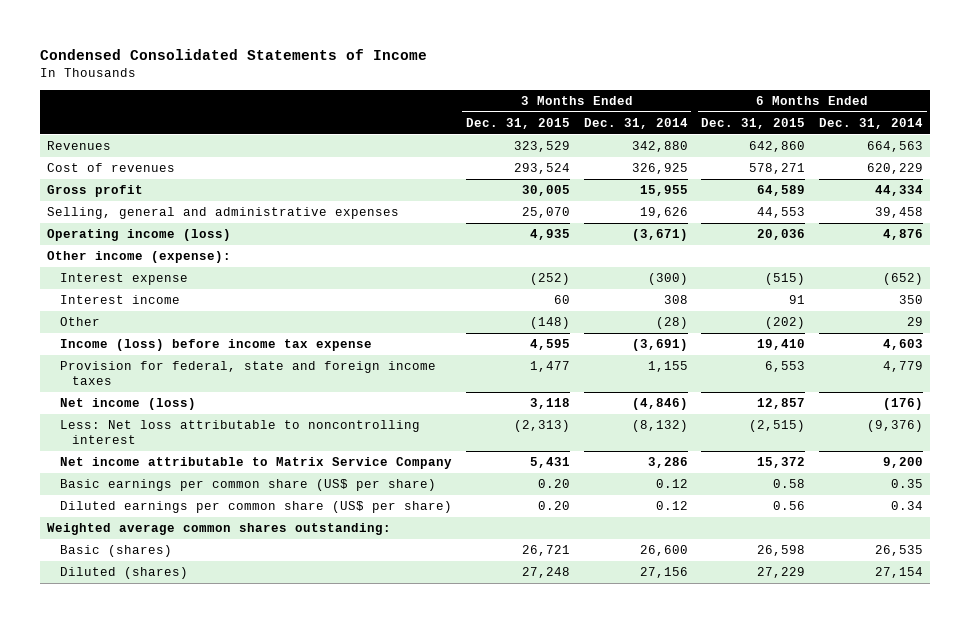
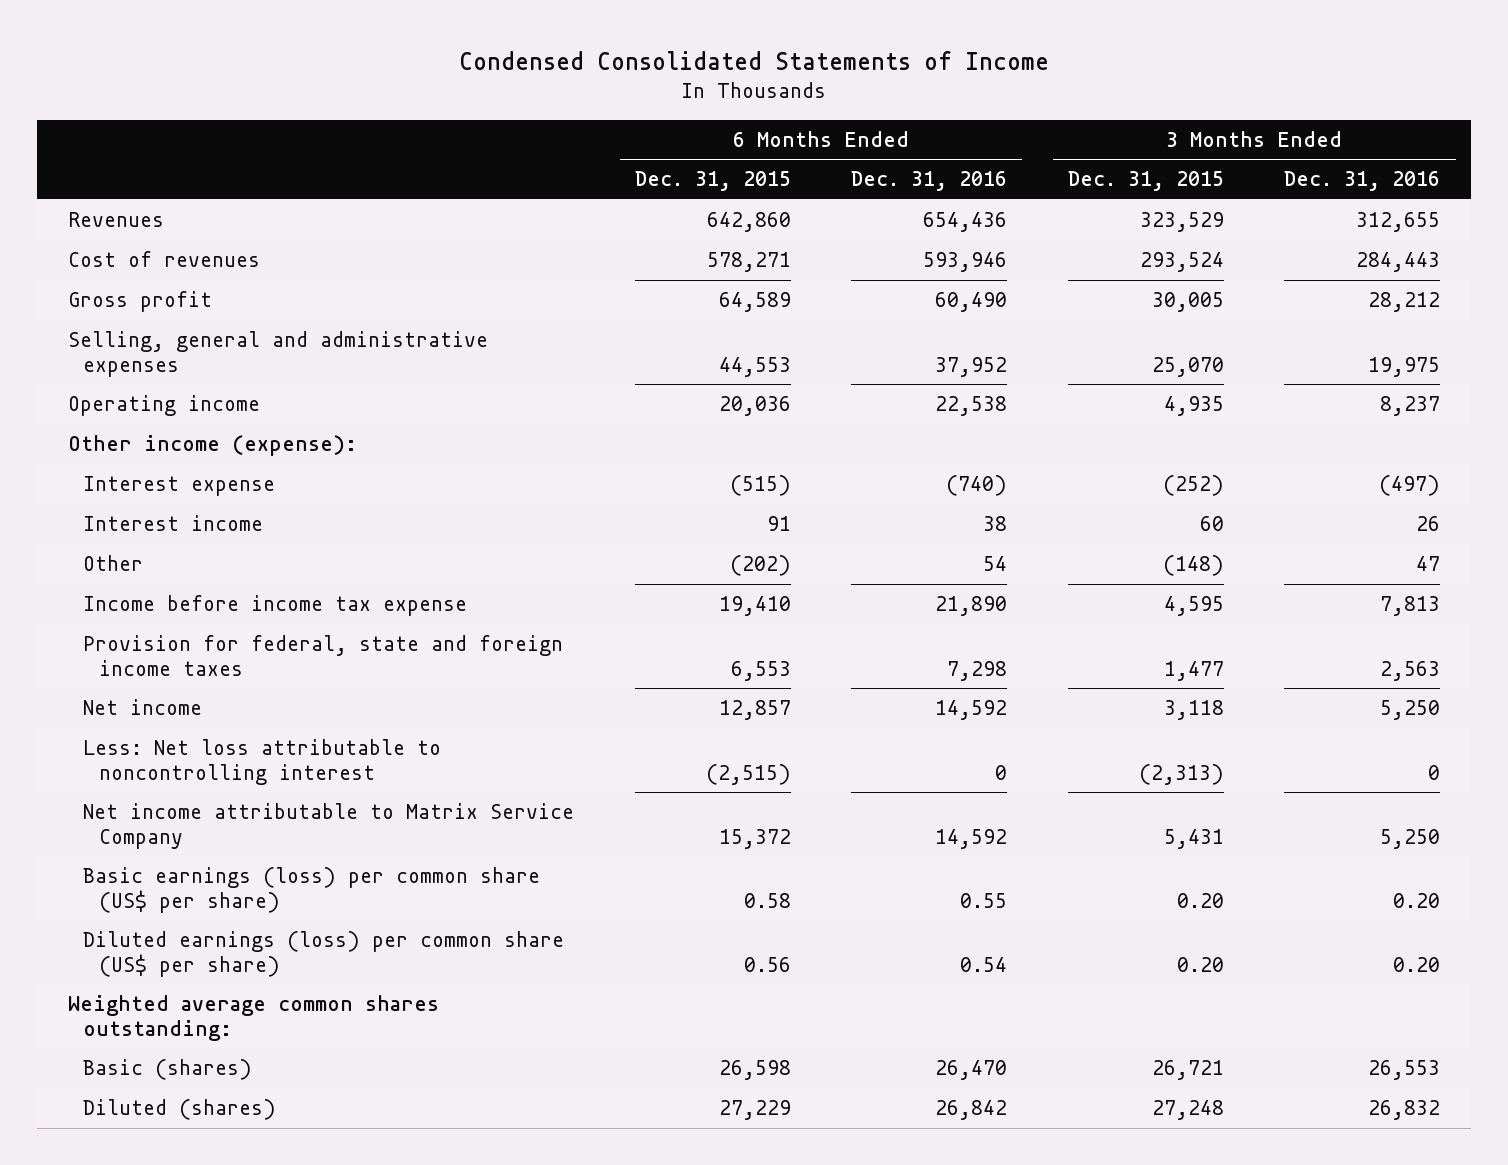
- | 3 Months Ended Dec. 31, 2015 | 3 Months Ended Dec. 31, 2014 | 6 Months Ended Dec. 31, 2015 | 6 Months Ended Dec. 31, 2014
+ | 6 Months Ended Dec. 31, 2015 | 6 Months Ended Dec. 31, 2016 | 3 Months Ended Dec. 31, 2015 | 3 Months Ended Dec. 31, 2016
- Operating income (loss) | 4,935 | (3,671) | 20,036 | 4,876
+ Operating income | 20,036 | 22,538 | 4,935 | 8,237
- Income (loss) before income tax expense | 4,595 | (3,691) | 19,410 | 4,603
+ Income before income tax expense | 19,410 | 21,890 | 4,595 | 7,813
- Net income (loss) | 3,118 | (4,846) | 12,857 | (176)
+ Net income | 12,857 | 14,592 | 3,118 | 5,250
- Basic earnings per common share (US$ per share) | 0.20 | 0.12 | 0.58 | 0.35
- Diluted earnings per common share (US$ per share) | 0.20 | 0.12 | 0.56 | 0.34
+ Basic earnings (loss) per common share (US$ per share) | 0.58 | 0.55 | 0.20 | 0.20
+ Diluted earnings (loss) per common share (US$ per share) | 0.56 | 0.54 | 0.20 | 0.20

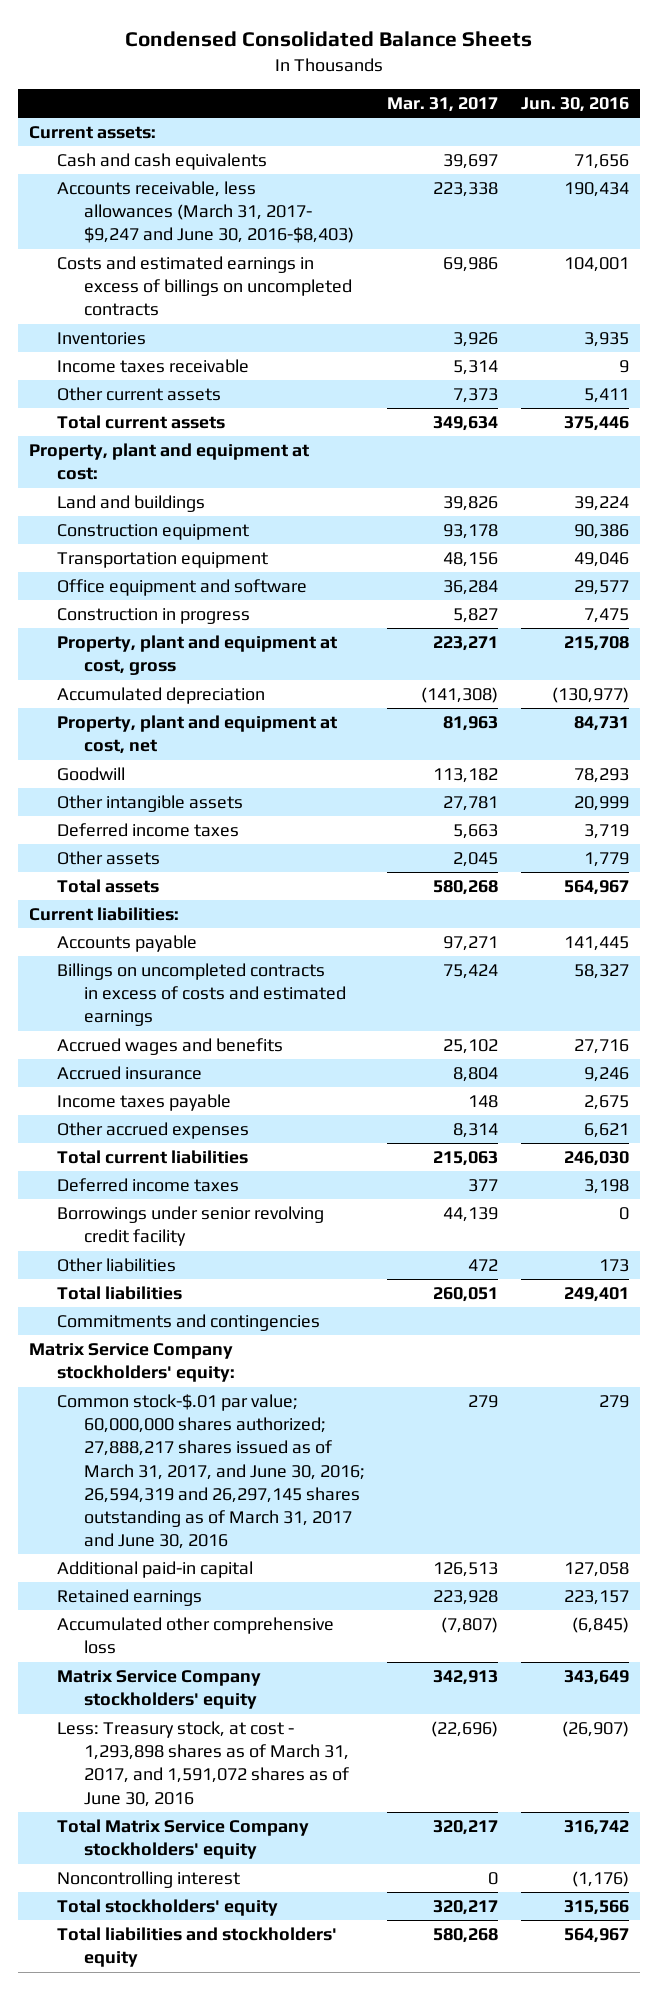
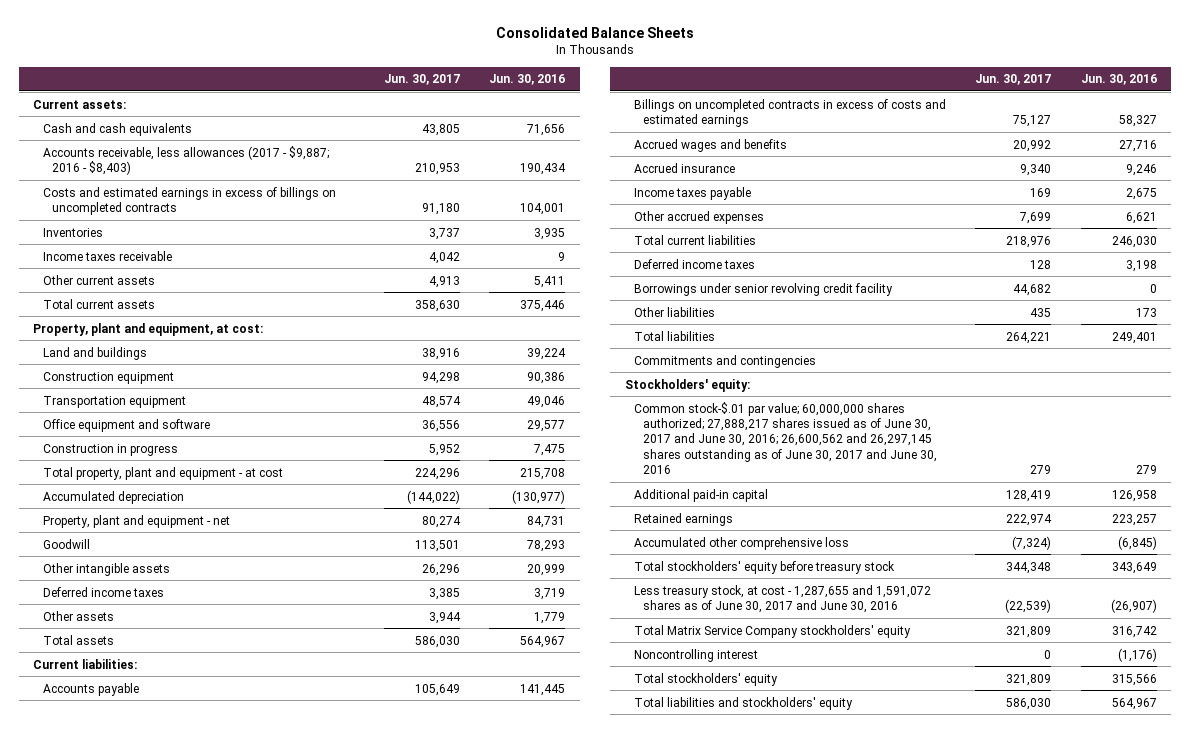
- Condensed Consolidated Balance Sheets
+ Consolidated Balance Sheets
- | Mar. 31, 2017 | Jun. 30, 2016
+ | Jun. 30, 2017 | Jun. 30, 2016
- Accounts receivable, less allowances (March 31, 2017- $9,247 and June 30, 2016-$8,403) | 223,338 | 190,434
+ Accounts receivable, less allowances (2017 - $9,887; 2016 - $8,403) | 210,953 | 190,434
- Property, plant and equipment at cost:
+ Property, plant and equipment, at cost:
- Property, plant and equipment at cost, gross | 223,271 | 215,708
+ Total property, plant and equipment - at cost | 224,296 | 215,708
- Property, plant and equipment at cost, net | 81,963 | 84,731
+ Property, plant and equipment - net | 80,274 | 84,731
- Matrix Service Company stockholders' equity:
- Common stock-$.01 par value; 60,000,000 shares authorized; 27,888,217 shares issued as of March 31, 2017, and June 30, 2016; 26,594,319 and 26,297,145 shares outstanding as of March 31, 2017 and June 30, 2016 | 279 | 279
- Additional paid-in capital | 126,513 | 127,058
- Retained earnings | 223,928 | 223,157
+ Stockholders' equity:
+ Common stock-$.01 par value; 60,000,000 shares authorized; 27,888,217 shares issued as of June 30, 2017 and June 30, 2016; 26,600,562 and 26,297,145 shares outstanding as of June 30, 2017 and June 30, 2016 | 279 | 279
+ Additional paid-in capital | 128,419 | 126,958
+ Retained earnings | 222,974 | 223,257
- Matrix Service Company stockholders' equity | 342,913 | 343,649
- Less: Treasury stock, at cost - 1,293,898 shares as of March 31, 2017, and 1,591,072 shares as of June 30, 2016 | (22,696) | (26,907)
+ Total stockholders' equity before treasury stock | 344,348 | 343,649
+ Less treasury stock, at cost - 1,287,655 and 1,591,072 shares as of June 30, 2017 and June 30, 2016 | (22,539) | (26,907)

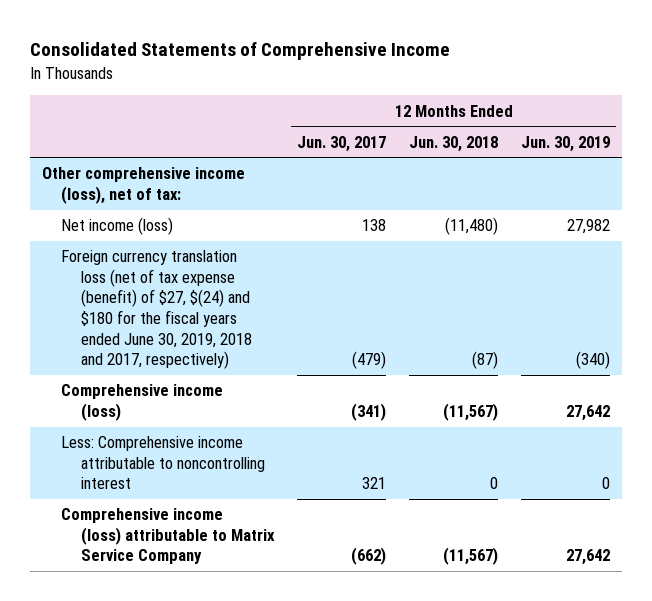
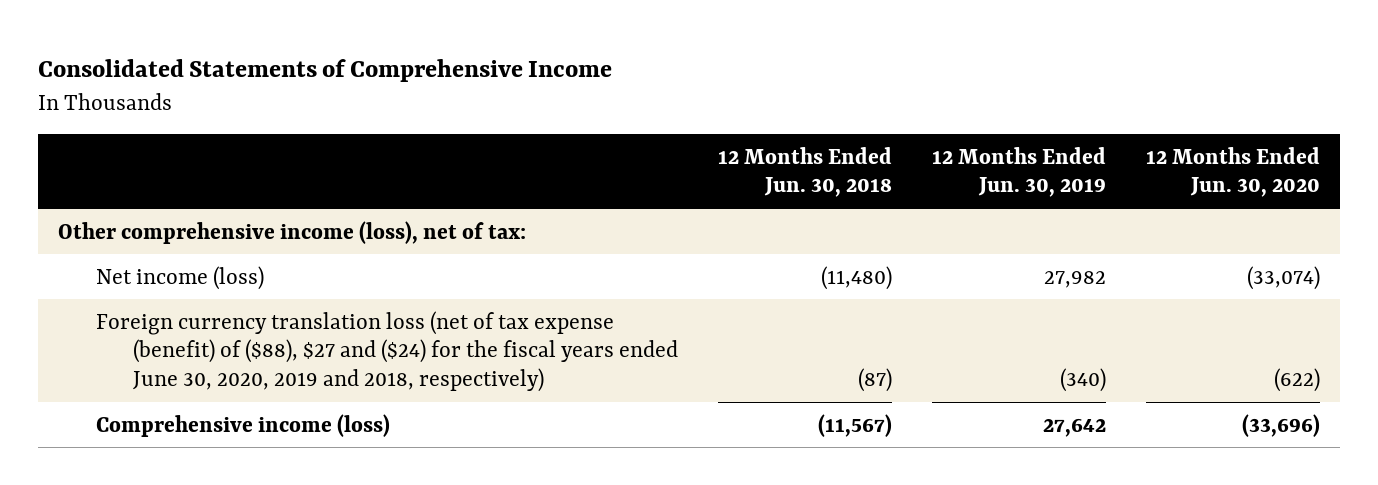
- | 12 Months Ended Jun. 30, 2017 | 12 Months Ended Jun. 30, 2018 | 12 Months Ended Jun. 30, 2019
+ | 12 Months Ended Jun. 30, 2018 | 12 Months Ended Jun. 30, 2019 | 12 Months Ended Jun. 30, 2020
- Foreign currency translation loss (net of tax expense (benefit) of $27, $(24) and $180 for the fiscal years ended June 30, 2019, 2018 and 2017, respectively) | (479) | (87) | (340)
+ Foreign currency translation loss (net of tax expense (benefit) of ($88), $27 and ($24) for the fiscal years ended June 30, 2020, 2019 and 2018, respectively) | (87) | (340) | (622)
- Less: Comprehensive income attributable to noncontrolling interest | 321 | 0 | 0
- Comprehensive income (loss) attributable to Matrix Service Company | (662) | (11,567) | 27,642

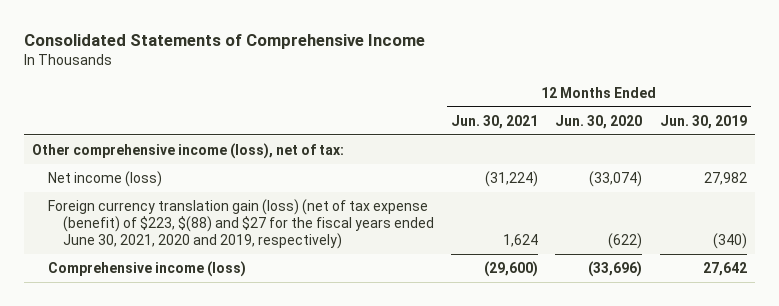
- | 12 Months Ended Jun. 30, 2018 | 12 Months Ended Jun. 30, 2019 | 12 Months Ended Jun. 30, 2020
+ | 12 Months Ended Jun. 30, 2021 | 12 Months Ended Jun. 30, 2020 | 12 Months Ended Jun. 30, 2019
- Foreign currency translation loss (net of tax expense (benefit) of ($88), $27 and ($24) for the fiscal years ended June 30, 2020, 2019 and 2018, respectively) | (87) | (340) | (622)
+ Foreign currency translation gain (loss) (net of tax expense (benefit) of $223, $(88) and $27 for the fiscal years ended June 30, 2021, 2020 and 2019, respectively) | 1,624 | (622) | (340)

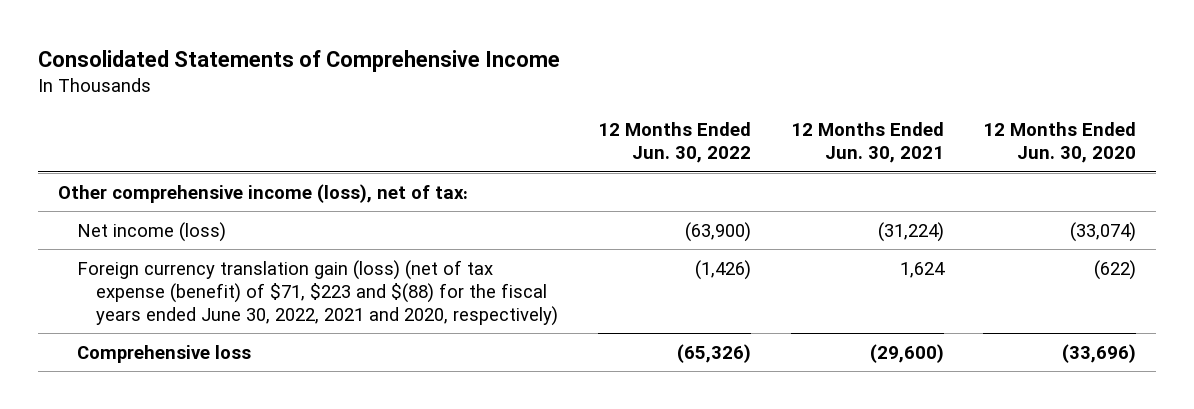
- | 12 Months Ended Jun. 30, 2021 | 12 Months Ended Jun. 30, 2020 | 12 Months Ended Jun. 30, 2019
+ | 12 Months Ended Jun. 30, 2022 | 12 Months Ended Jun. 30, 2021 | 12 Months Ended Jun. 30, 2020
- Foreign currency translation gain (loss) (net of tax expense (benefit) of $223, $(88) and $27 for the fiscal years ended June 30, 2021, 2020 and 2019, respectively) | 1,624 | (622) | (340)
- Comprehensive income (loss) | (29,600) | (33,696) | 27,642
+ Foreign currency translation gain (loss) (net of tax expense (benefit) of $71, $223 and $(88) for the fiscal years ended June 30, 2022, 2021 and 2020, respectively) | (1,426) | 1,624 | (622)
+ Comprehensive loss | (65,326) | (29,600) | (33,696)

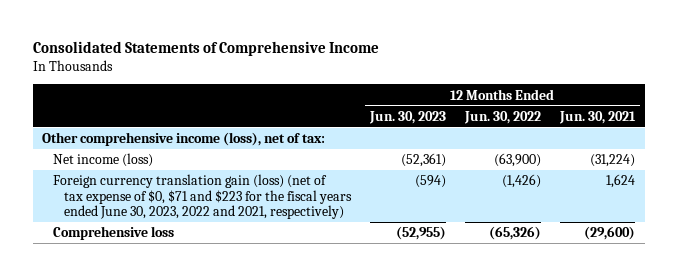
- | 12 Months Ended Jun. 30, 2022 | 12 Months Ended Jun. 30, 2021 | 12 Months Ended Jun. 30, 2020
+ | 12 Months Ended Jun. 30, 2023 | 12 Months Ended Jun. 30, 2022 | 12 Months Ended Jun. 30, 2021
- Foreign currency translation gain (loss) (net of tax expense (benefit) of $71, $223 and $(88) for the fiscal years ended June 30, 2022, 2021 and 2020, respectively) | (1,426) | 1,624 | (622)
+ Foreign currency translation gain (loss) (net of tax expense of $0, $71 and $223 for the fiscal years ended June 30, 2023, 2022 and 2021, respectively) | (594) | (1,426) | 1,624

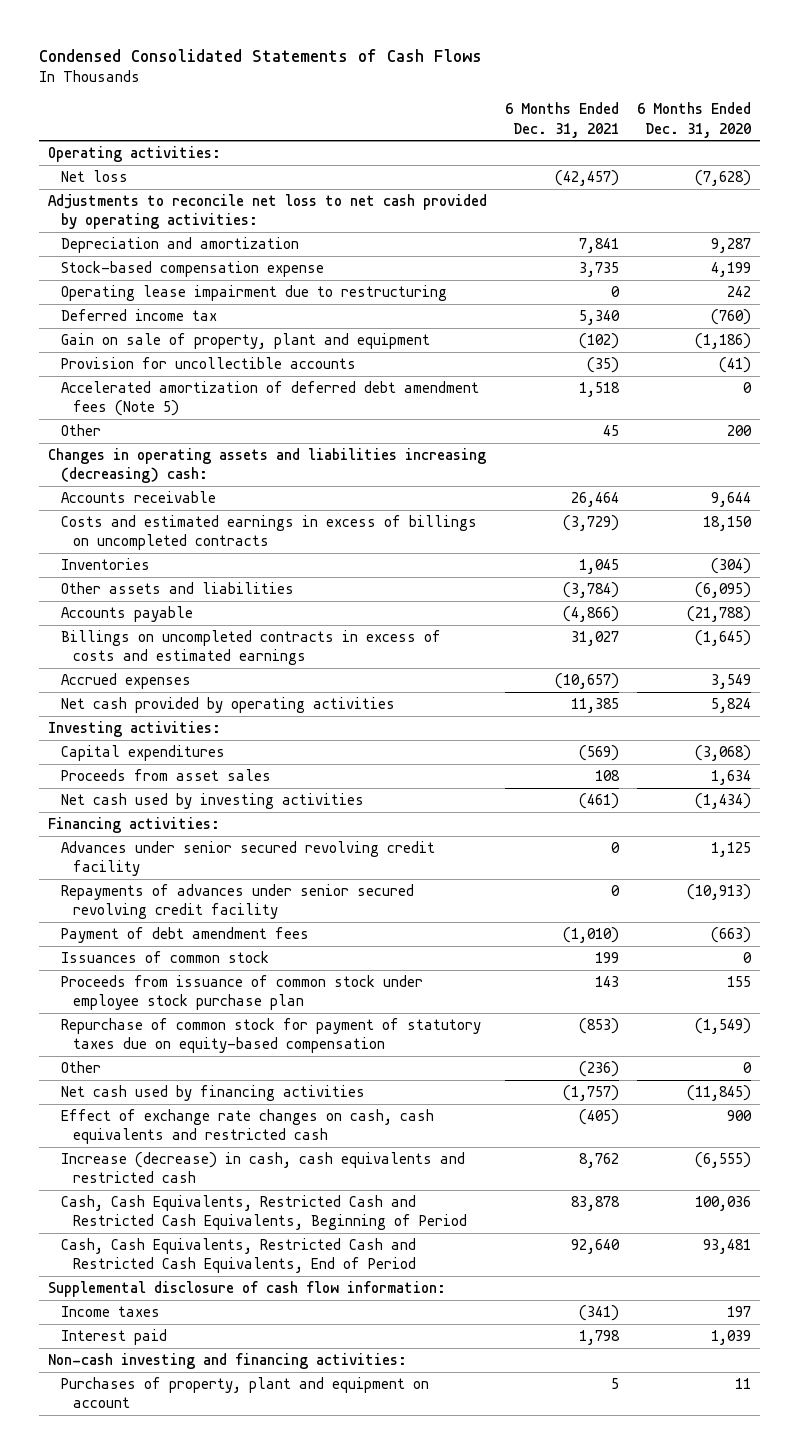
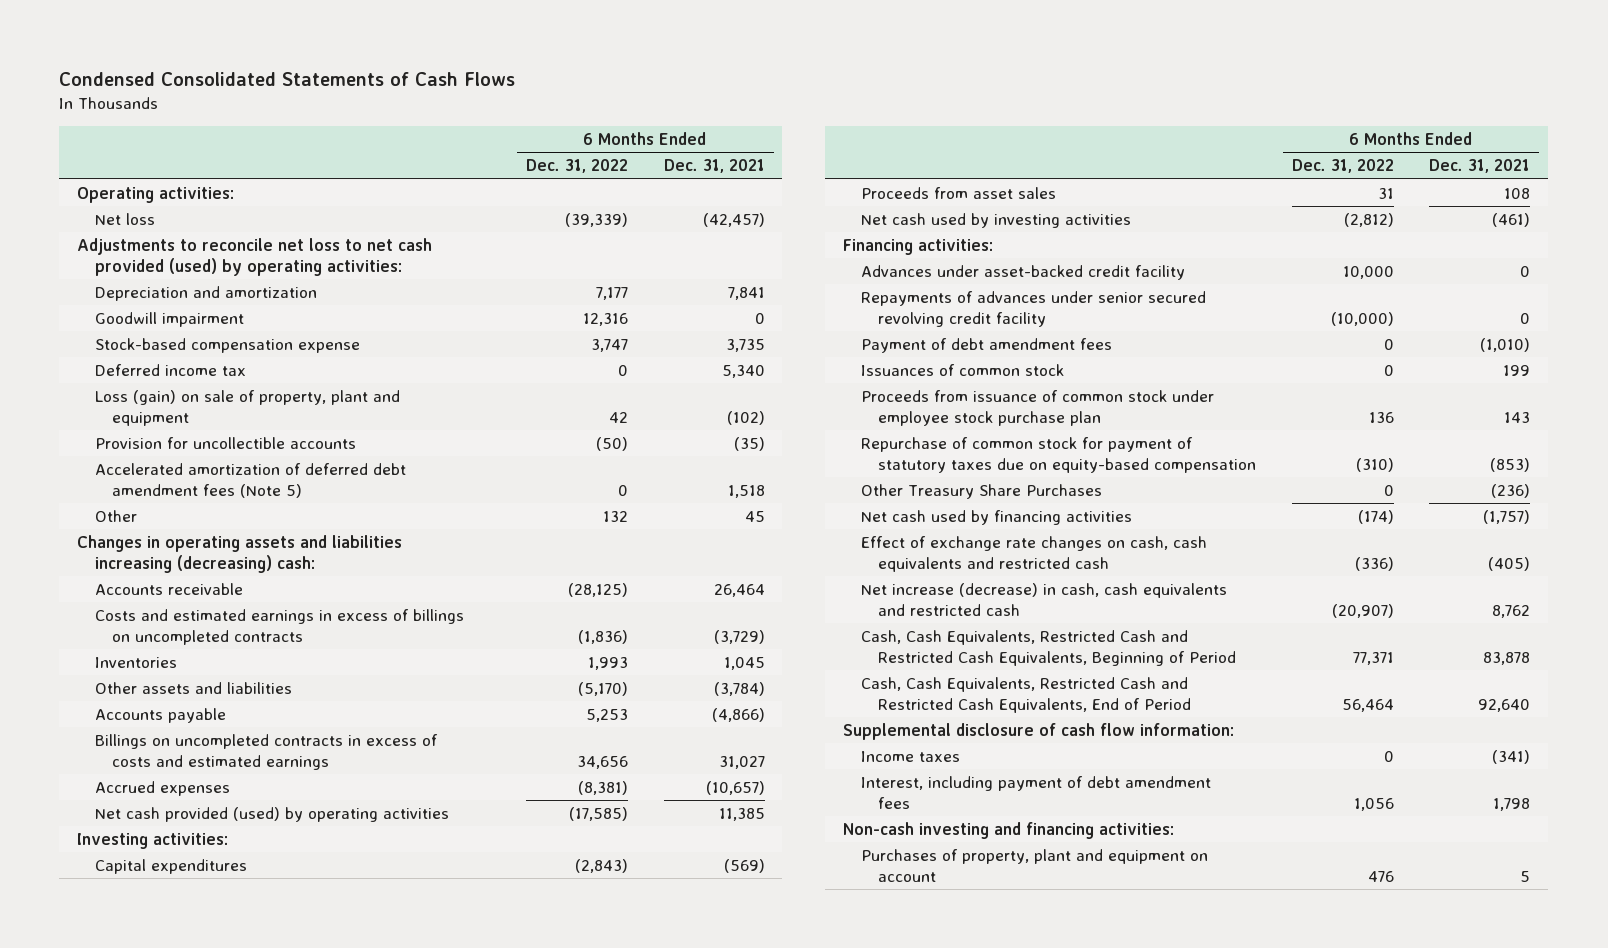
- | 6 Months Ended Dec. 31, 2021 | 6 Months Ended Dec. 31, 2020
+ | 6 Months Ended Dec. 31, 2022 | 6 Months Ended Dec. 31, 2021
- Adjustments to reconcile net loss to net cash provided by operating activities:
+ Adjustments to reconcile net loss to net cash provided (used) by operating activities:
+ Goodwill impairment | 12,316 | 0
- Operating lease impairment due to restructuring | 0 | 242
- Gain on sale of property, plant and equipment | (102) | (1,186)
+ Loss (gain) on sale of property, plant and equipment | 42 | (102)
- Net cash provided by operating activities | 11,385 | 5,824
+ Net cash provided (used) by operating activities | (17,585) | 11,385
- Advances under senior secured revolving credit facility | 0 | 1,125
+ Advances under asset-backed credit facility | 10,000 | 0
- Other | (236) | 0
+ Other Treasury Share Purchases | 0 | (236)
- Increase (decrease) in cash, cash equivalents and restricted cash | 8,762 | (6,555)
+ Net increase (decrease) in cash, cash equivalents and restricted cash | (20,907) | 8,762
- Interest paid | 1,798 | 1,039
+ Interest, including payment of debt amendment fees | 1,056 | 1,798

